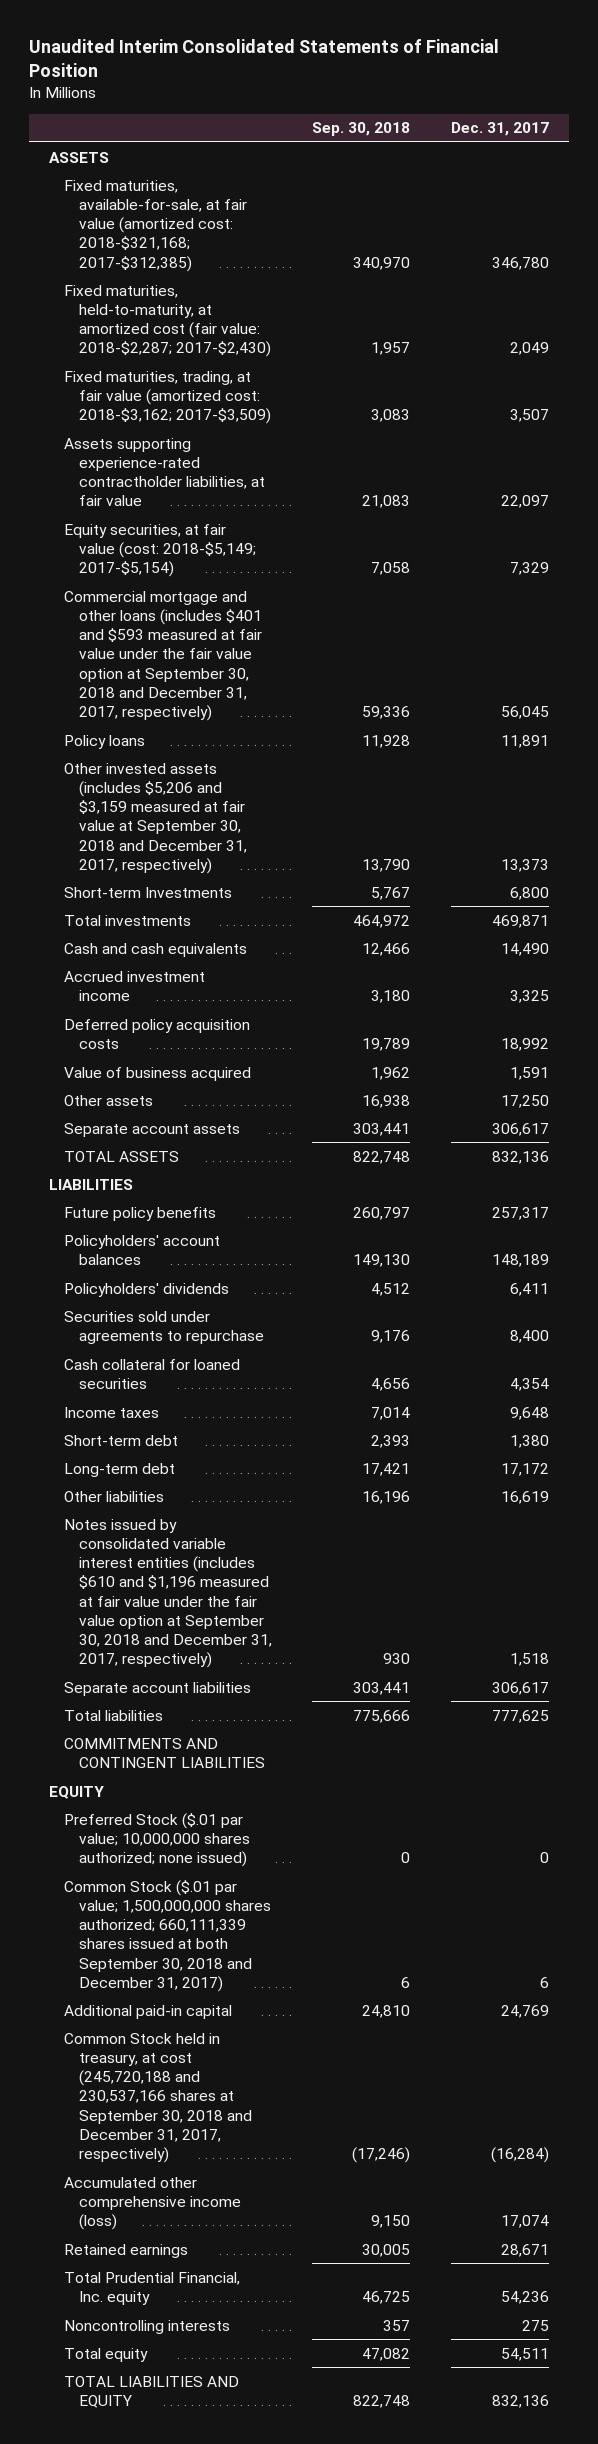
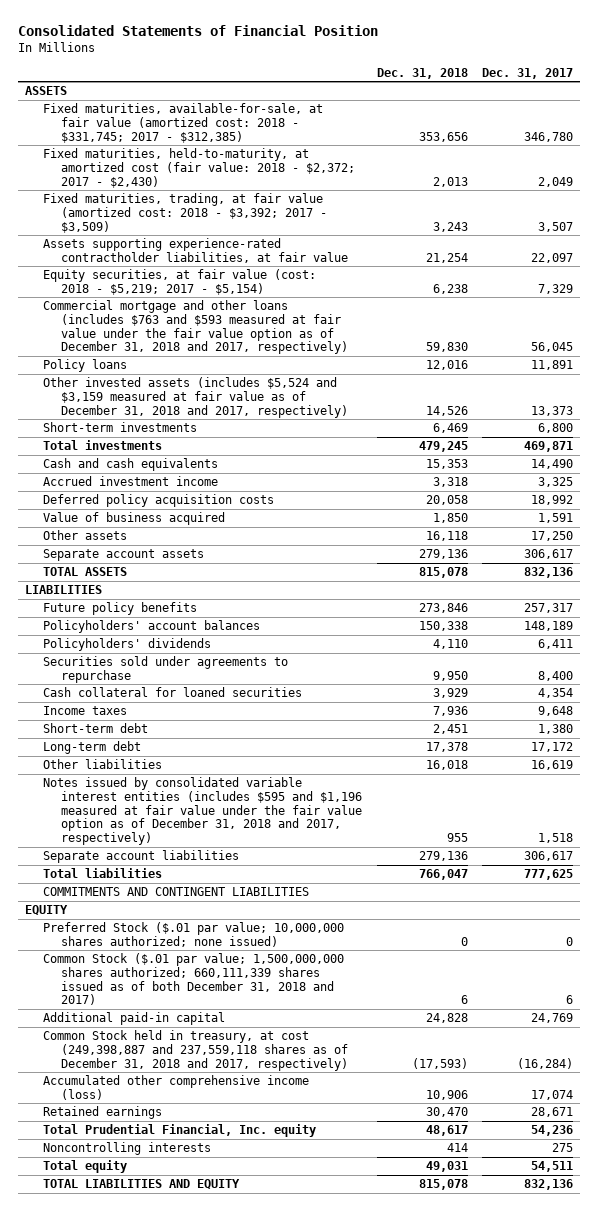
- Unaudited Interim Consolidated Statements of Financial Position
+ Consolidated Statements of Financial Position
- | Sep. 30, 2018 | Dec. 31, 2017
+ | Dec. 31, 2018 | Dec. 31, 2017
- Fixed maturities, available-for-sale, at fair value (amortized cost: 2018-$321,168; 2017-$312,385) | 340,970 | 346,780
- Fixed maturities, held-to-maturity, at amortized cost (fair value: 2018-$2,287; 2017-$2,430) | 1,957 | 2,049
- Fixed maturities, trading, at fair value (amortized cost: 2018-$3,162; 2017-$3,509) | 3,083 | 3,507
+ Fixed maturities, available-for-sale, at fair value (amortized cost: 2018 - $331,745; 2017 - $312,385) | 353,656 | 346,780
+ Fixed maturities, held-to-maturity, at amortized cost (fair value: 2018 - $2,372; 2017 - $2,430) | 2,013 | 2,049
+ Fixed maturities, trading, at fair value (amortized cost: 2018 - $3,392; 2017 - $3,509) | 3,243 | 3,507
- Equity securities, at fair value (cost: 2018-$5,149; 2017-$5,154) | 7,058 | 7,329
- Commercial mortgage and other loans (includes $401 and $593 measured at fair value under the fair value option at September 30, 2018 and December 31, 2017, respectively) | 59,336 | 56,045
+ Equity securities, at fair value (cost: 2018 - $5,219; 2017 - $5,154) | 6,238 | 7,329
+ Commercial mortgage and other loans (includes $763 and $593 measured at fair value under the fair value option as of December 31, 2018 and 2017, respectively) | 59,830 | 56,045
- Other invested assets (includes $5,206 and $3,159 measured at fair value at September 30, 2018 and December 31, 2017, respectively) | 13,790 | 13,373
- Short-term Investments | 5,767 | 6,800
+ Other invested assets (includes $5,524 and $3,159 measured at fair value as of December 31, 2018 and 2017, respectively) | 14,526 | 13,373
+ Short-term investments | 6,469 | 6,800
- Notes issued by consolidated variable interest entities (includes $610 and $1,196 measured at fair value under the fair value option at September 30, 2018 and December 31, 2017, respectively) | 930 | 1,518
+ Notes issued by consolidated variable interest entities (includes $595 and $1,196 measured at fair value under the fair value option as of December 31, 2018 and 2017, respectively) | 955 | 1,518
- Common Stock ($.01 par value; 1,500,000,000 shares authorized; 660,111,339 shares issued at both September 30, 2018 and December 31, 2017) | 6 | 6
+ Common Stock ($.01 par value; 1,500,000,000 shares authorized; 660,111,339 shares issued as of both December 31, 2018 and 2017) | 6 | 6
- Common Stock held in treasury, at cost (245,720,188 and 230,537,166 shares at September 30, 2018 and December 31, 2017, respectively) | (17,246) | (16,284)
+ Common Stock held in treasury, at cost (249,398,887 and 237,559,118 shares as of December 31, 2018 and 2017, respectively) | (17,593) | (16,284)

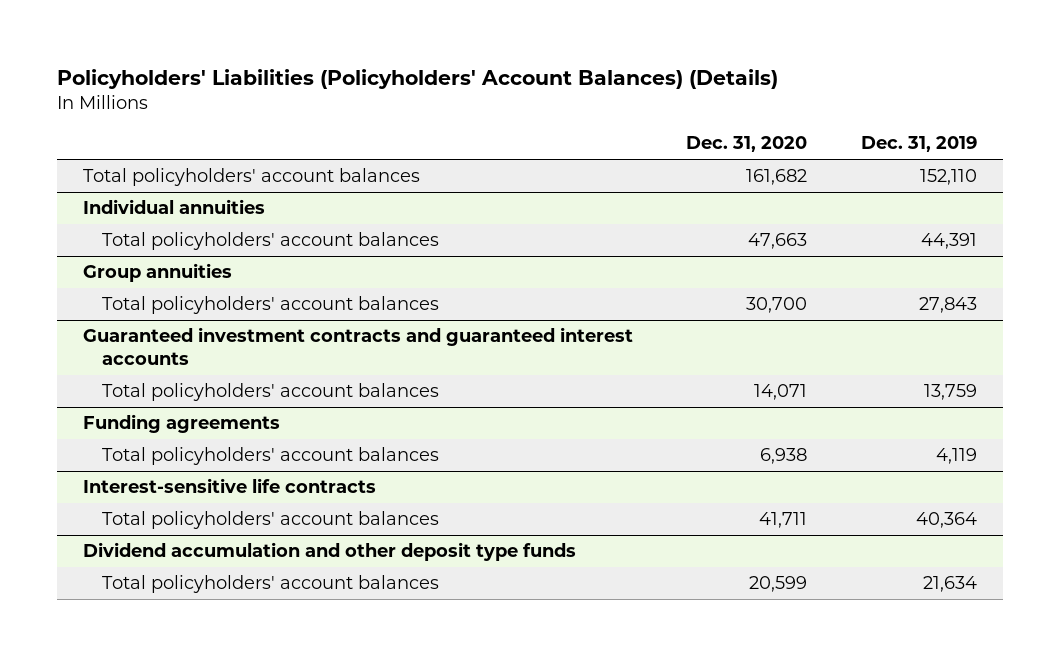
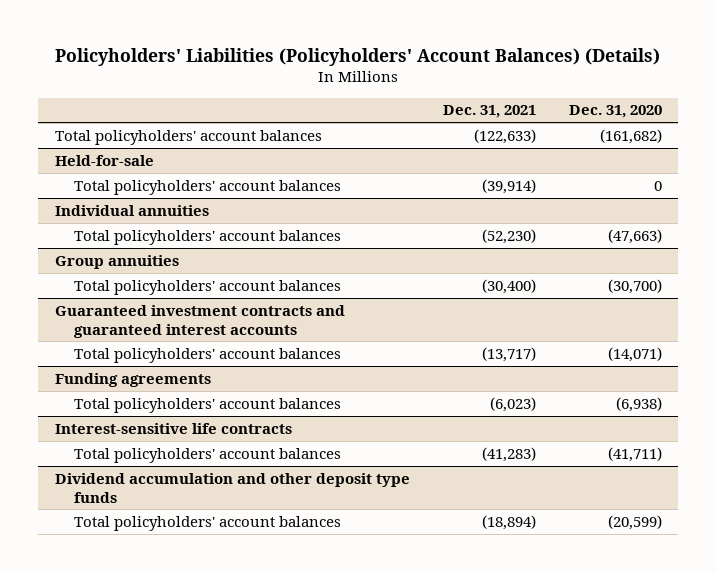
- | Dec. 31, 2020 | Dec. 31, 2019
+ | Dec. 31, 2021 | Dec. 31, 2020
- Total policyholders' account balances | 161,682 | 152,110
+ Total policyholders' account balances | (122,633) | (161,682)
+ Held-for-sale
+ Total policyholders' account balances | (39,914) | 0
@ Individual annuities
- Total policyholders' account balances | 47,663 | 44,391
+ Total policyholders' account balances | (52,230) | (47,663)
@ Group annuities
- Total policyholders' account balances | 30,700 | 27,843
+ Total policyholders' account balances | (30,400) | (30,700)
@ Guaranteed investment contracts and guaranteed interest accounts
- Total policyholders' account balances | 14,071 | 13,759
+ Total policyholders' account balances | (13,717) | (14,071)
@ Funding agreements
- Total policyholders' account balances | 6,938 | 4,119
+ Total policyholders' account balances | (6,023) | (6,938)
@ Interest-sensitive life contracts
- Total policyholders' account balances | 41,711 | 40,364
+ Total policyholders' account balances | (41,283) | (41,711)
@ Dividend accumulation and other deposit type funds
- Total policyholders' account balances | 20,599 | 21,634
+ Total policyholders' account balances | (18,894) | (20,599)

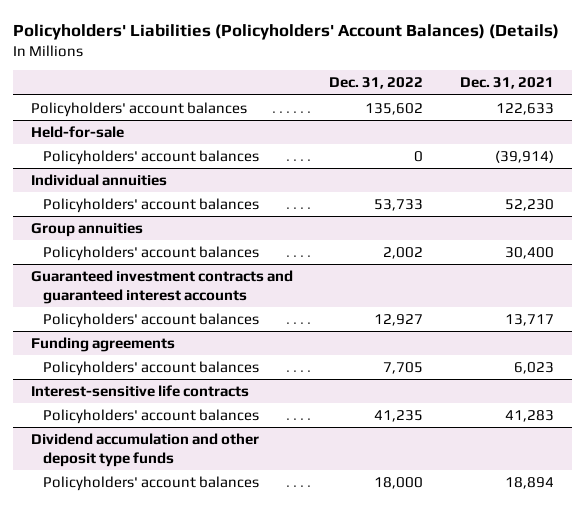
- | Dec. 31, 2021 | Dec. 31, 2020
+ | Dec. 31, 2022 | Dec. 31, 2021
- Total policyholders' account balances | (122,633) | (161,682)
+ Policyholders' account balances | 135,602 | 122,633
@ Held-for-sale
- Total policyholders' account balances | (39,914) | 0
+ Policyholders' account balances | 0 | (39,914)
@ Individual annuities
- Total policyholders' account balances | (52,230) | (47,663)
+ Policyholders' account balances | 53,733 | 52,230
@ Group annuities
- Total policyholders' account balances | (30,400) | (30,700)
+ Policyholders' account balances | 2,002 | 30,400
@ Guaranteed investment contracts and guaranteed interest accounts
- Total policyholders' account balances | (13,717) | (14,071)
+ Policyholders' account balances | 12,927 | 13,717
@ Funding agreements
- Total policyholders' account balances | (6,023) | (6,938)
+ Policyholders' account balances | 7,705 | 6,023
@ Interest-sensitive life contracts
- Total policyholders' account balances | (41,283) | (41,711)
+ Policyholders' account balances | 41,235 | 41,283
@ Dividend accumulation and other deposit type funds
- Total policyholders' account balances | (18,894) | (20,599)
+ Policyholders' account balances | 18,000 | 18,894

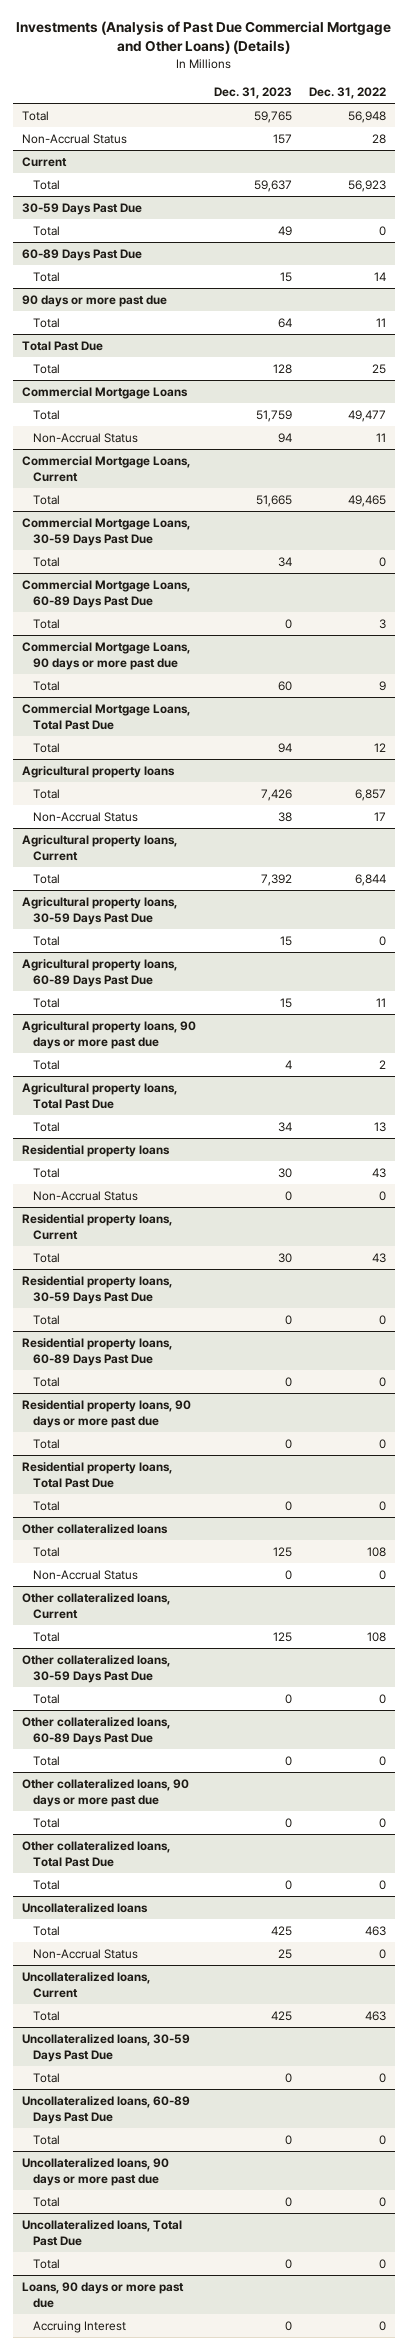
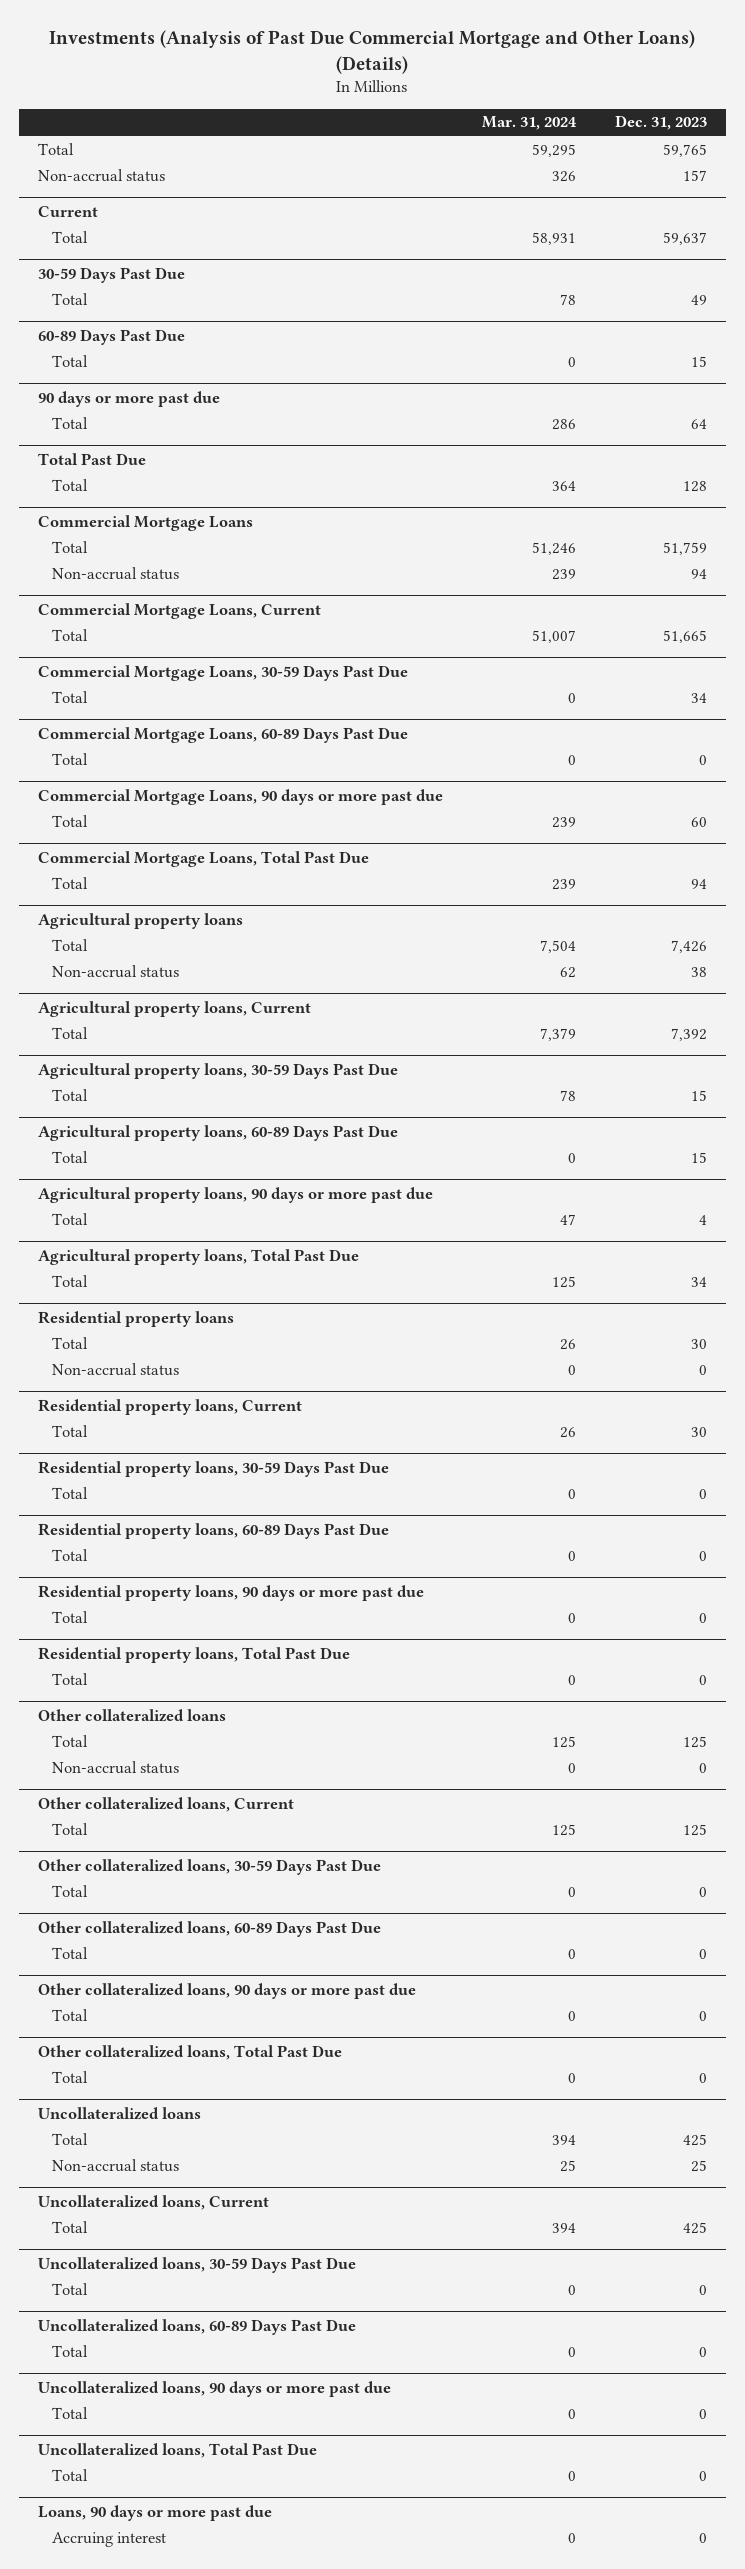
- | Dec. 31, 2023 | Dec. 31, 2022
+ | Mar. 31, 2024 | Dec. 31, 2023
- Non-Accrual Status | 157 | 28
+ Non-accrual status | 326 | 157
@ Commercial Mortgage Loans
- Non-Accrual Status | 94 | 11
+ Non-accrual status | 239 | 94
@ Agricultural property loans
- Non-Accrual Status | 38 | 17
+ Non-accrual status | 62 | 38
@ Residential property loans
- Non-Accrual Status | 0 | 0
+ Non-accrual status | 0 | 0
@ Other collateralized loans
- Non-Accrual Status | 0 | 0
+ Non-accrual status | 0 | 0
@ Uncollateralized loans
- Non-Accrual Status | 25 | 0
+ Non-accrual status | 25 | 25
@ Loans, 90 days or more past due
- Accruing Interest | 0 | 0
+ Accruing interest | 0 | 0

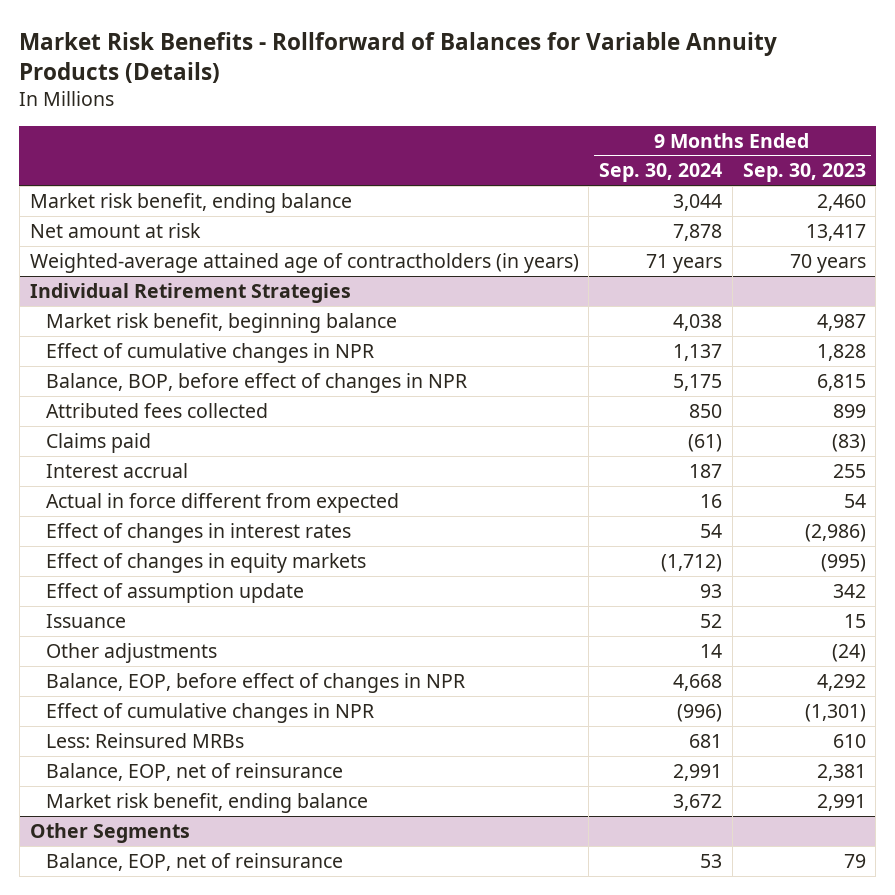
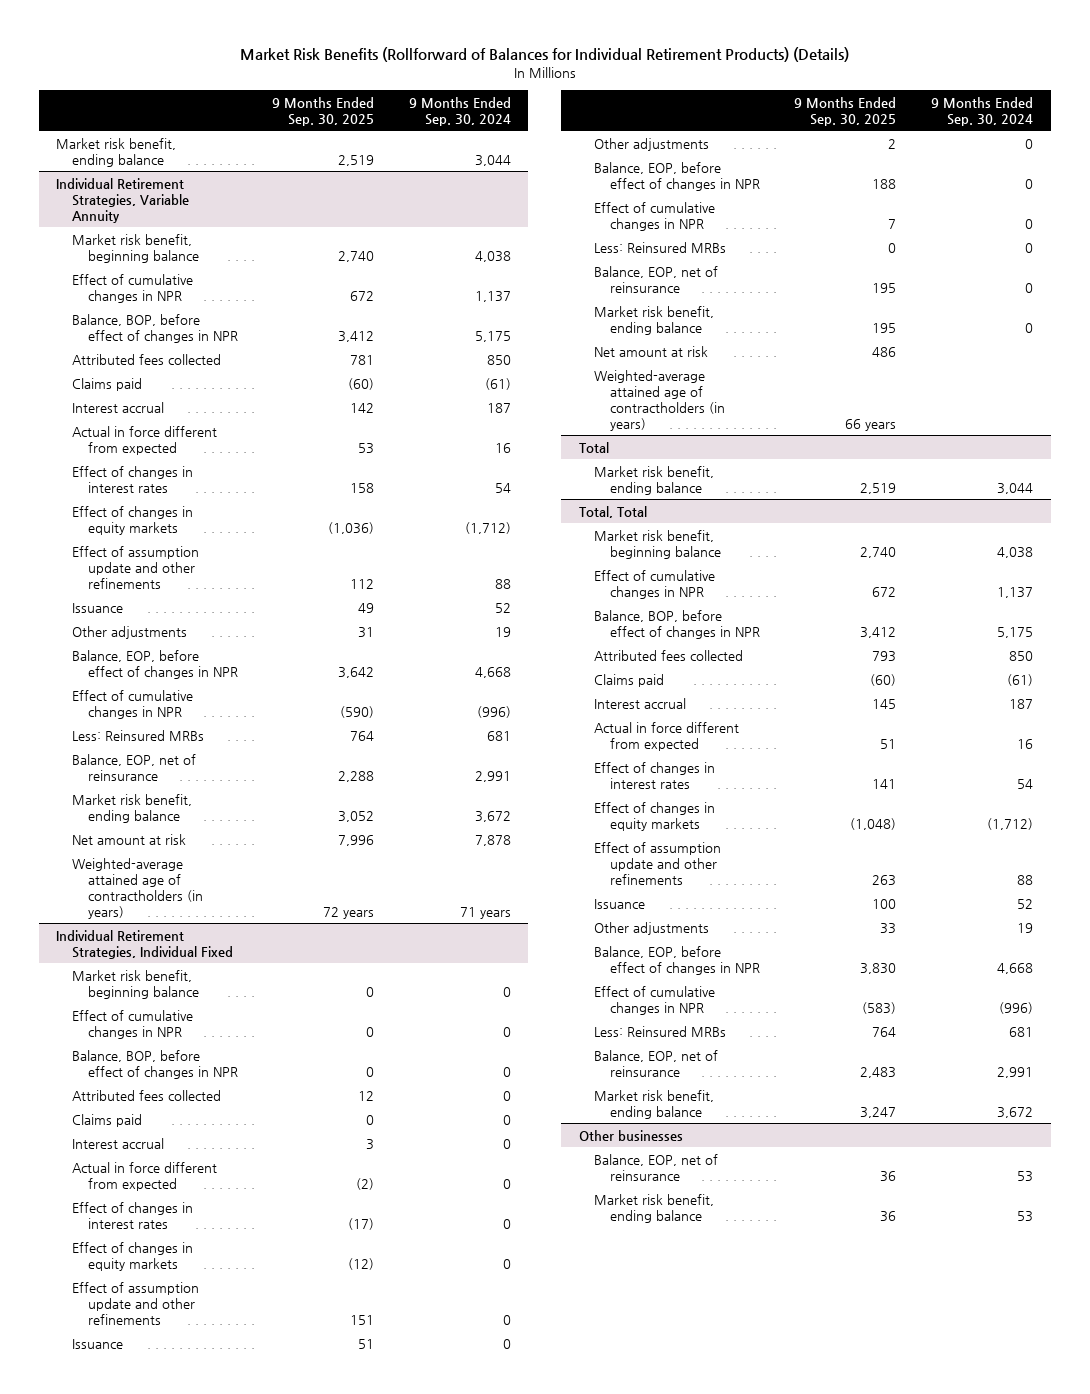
- Market Risk Benefits - Rollforward of Balances for Variable Annuity Products (Details)
+ Market Risk Benefits (Rollforward of Balances for Individual Retirement Products) (Details)
- | 9 Months Ended Sep. 30, 2024 | 9 Months Ended Sep. 30, 2023
+ | 9 Months Ended Sep. 30, 2025 | 9 Months Ended Sep. 30, 2024
+ Individual Retirement Strategies, Variable Annuity
+ Market risk benefit, beginning balance | 2,740 | 4,038
+ Effect of cumulative changes in NPR | 672 | 1,137
+ Balance, BOP, before effect of changes in NPR | 3,412 | 5,175
+ Attributed fees collected | 781 | 850
+ Claims paid | (60) | (61)
+ Interest accrual | 142 | 187
+ Actual in force different from expected | 53 | 16
+ Effect of changes in interest rates | 158 | 54
+ Effect of changes in equity markets | (1,036) | (1,712)
+ Effect of assumption update and other refinements | 112 | 88
+ Issuance | 49 | 52
+ Other adjustments | 31 | 19
+ Balance, EOP, before effect of changes in NPR | 3,642 | 4,668
+ Effect of cumulative changes in NPR | (590) | (996)
+ Less: Reinsured MRBs | 764 | 681
+ Balance, EOP, net of reinsurance | 2,288 | 2,991
+ Market risk benefit, ending balance | 3,052 | 3,672
- Individual Retirement Strategies
+ Individual Retirement Strategies, Individual Fixed
+ Market risk benefit, beginning balance | 0 | 0
+ Effect of cumulative changes in NPR | 0 | 0
+ Balance, BOP, before effect of changes in NPR | 0 | 0
+ Attributed fees collected | 12 | 0
+ Claims paid | 0 | 0
+ Interest accrual | 3 | 0
+ Actual in force different from expected | (2) | 0
+ Effect of changes in interest rates | (17) | 0
+ Effect of changes in equity markets | (12) | 0
+ Effect of assumption update and other refinements | 151 | 0
+ Issuance | 51 | 0
+ Other adjustments | 2 | 0
+ Balance, EOP, before effect of changes in NPR | 188 | 0
+ Effect of cumulative changes in NPR | 7 | 0
+ Less: Reinsured MRBs | 0 | 0
+ Balance, EOP, net of reinsurance | 195 | 0
+ Market risk benefit, ending balance | 195 | 0
+ Net amount at risk | 486 |
+ Weighted-average attained age of contractholders (in years) | 66 years |
+ Total
+ Market risk benefit, ending balance | 2,519 | 3,044
+ Total, Total
- Effect of assumption update | 93 | 342
+ Effect of assumption update and other refinements | 263 | 88
- Other adjustments | 14 | (24)
+ Other adjustments | 33 | 19
- Other Segments
+ Other businesses
+ Market risk benefit, ending balance | 36 | 53

